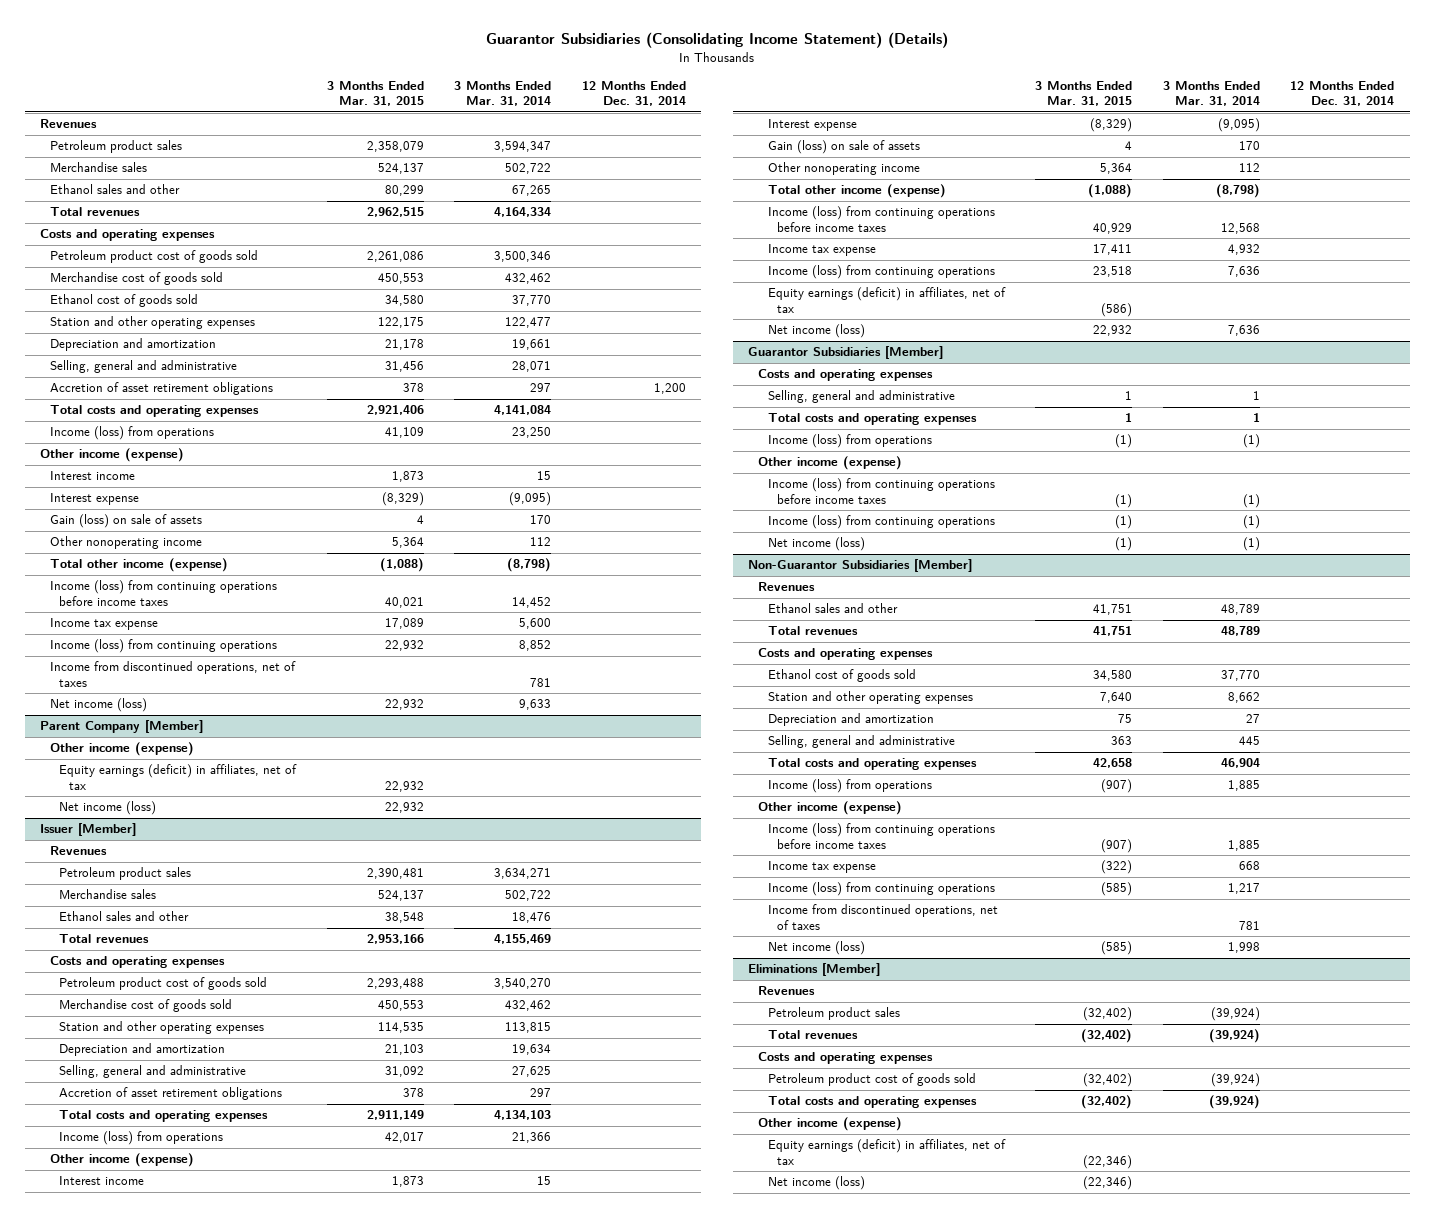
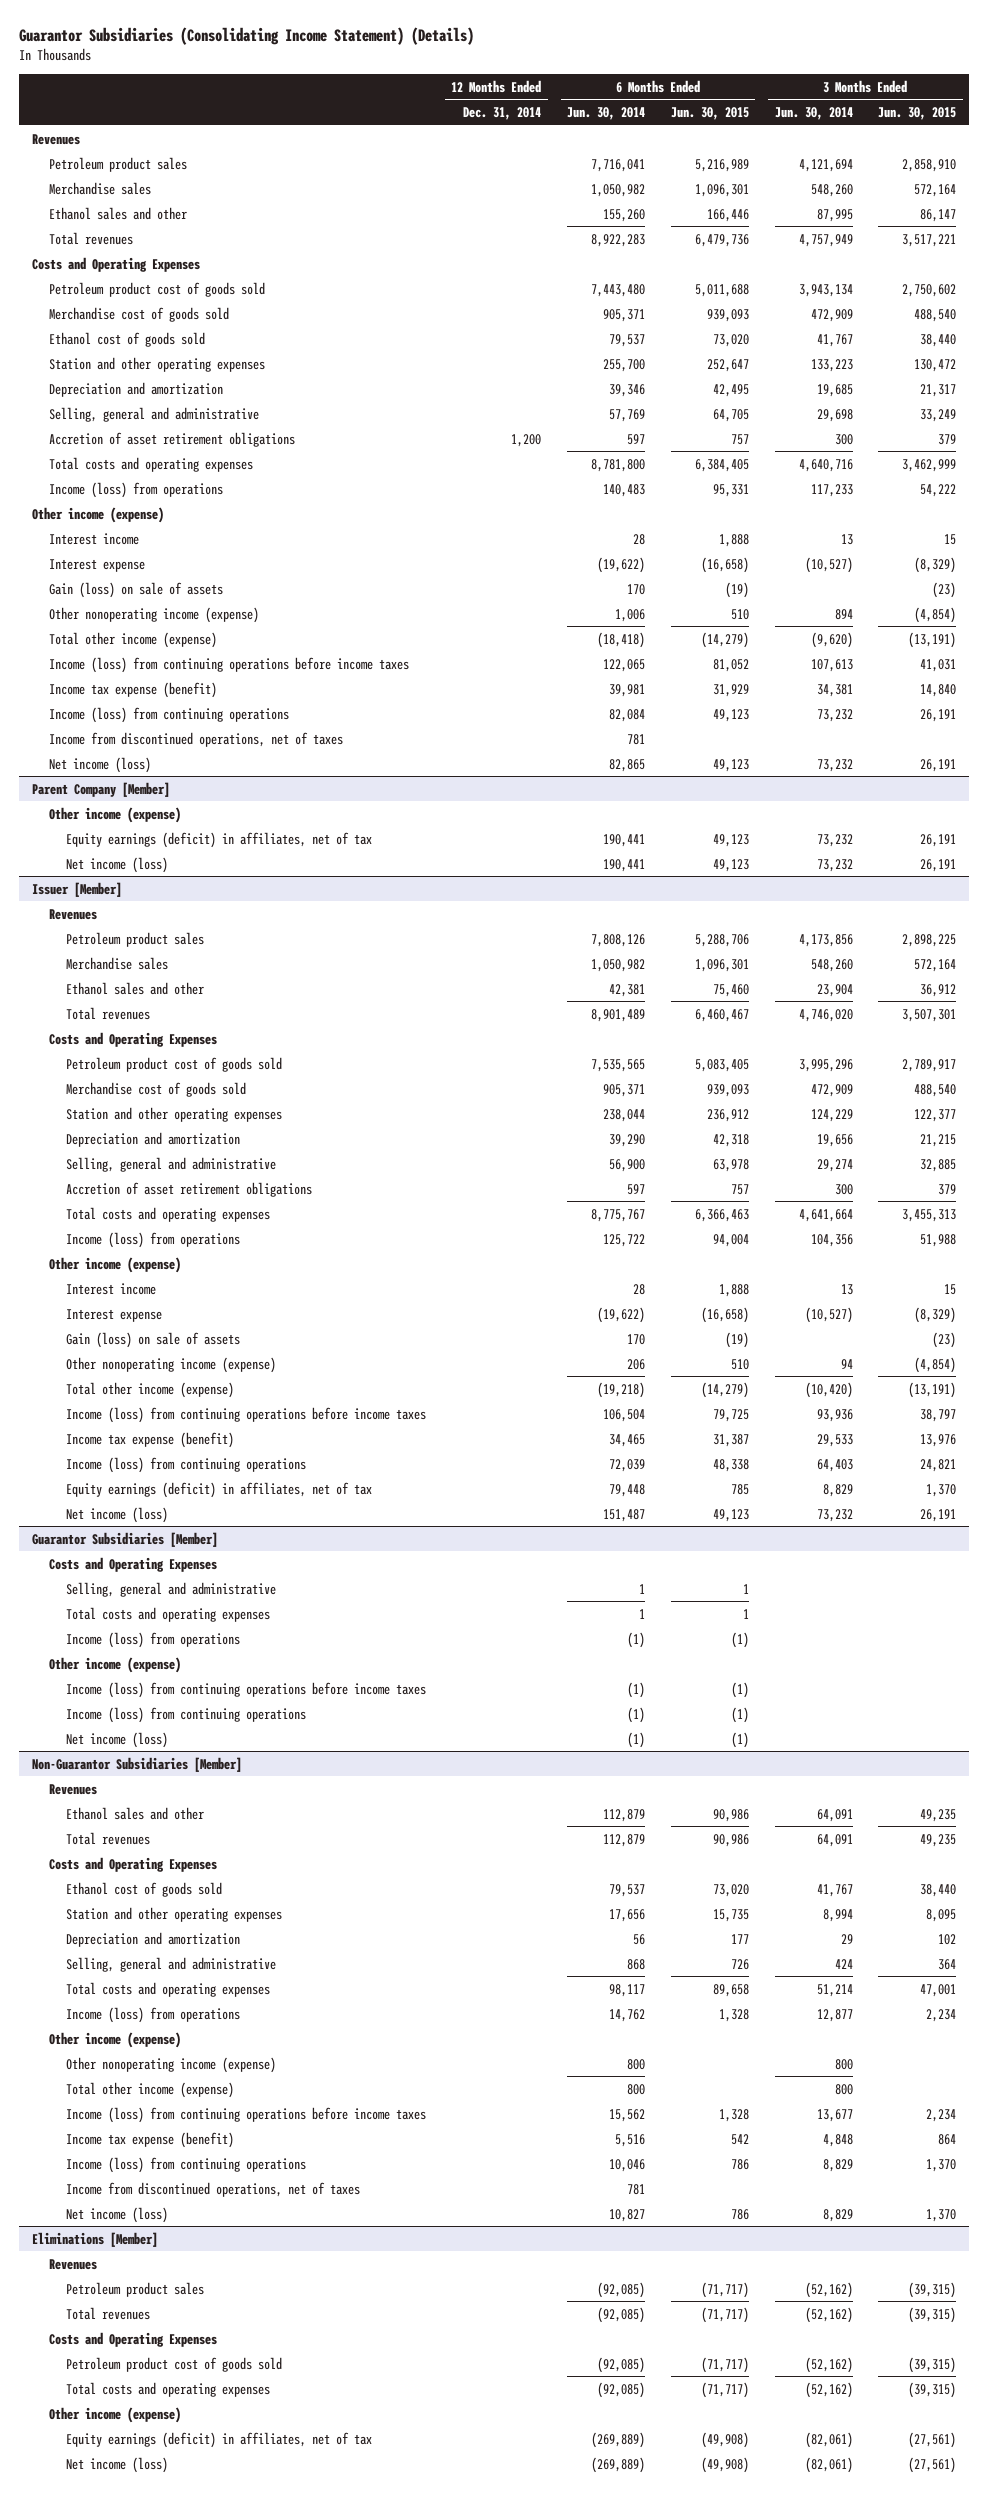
- | 3 Months Ended Mar. 31, 2015 | 3 Months Ended Mar. 31, 2014 | 12 Months Ended Dec. 31, 2014
+ | 12 Months Ended Dec. 31, 2014 | 6 Months Ended Jun. 30, 2014 | 6 Months Ended Jun. 30, 2015 | 3 Months Ended Jun. 30, 2014 | 3 Months Ended Jun. 30, 2015
- Costs and operating expenses
+ Costs and Operating Expenses
- Other nonoperating income | 5,364 | 112 |
+ Other nonoperating income (expense) | | 1,006 | 510 | 894 | (4,854)
- Income tax expense | 17,089 | 5,600 |
+ Income tax expense (benefit) | | 39,981 | 31,929 | 34,381 | 14,840
@ Issuer [Member]
- Costs and operating expenses
+ Costs and Operating Expenses
- Other nonoperating income | 5,364 | 112 |
+ Other nonoperating income (expense) | | 206 | 510 | 94 | (4,854)
- Income tax expense | 17,411 | 4,932 |
+ Income tax expense (benefit) | | 34,465 | 31,387 | 29,533 | 13,976
@ Guarantor Subsidiaries [Member]
- Costs and operating expenses
+ Costs and Operating Expenses
@ Non-Guarantor Subsidiaries [Member]
- Costs and operating expenses
+ Costs and Operating Expenses
+ Other nonoperating income (expense) | | 800 | | 800 |
+ Total other income (expense) | | 800 | | 800 |
- Income tax expense | (322) | 668 |
+ Income tax expense (benefit) | | 5,516 | 542 | 4,848 | 864
@ Eliminations [Member]
- Costs and operating expenses
+ Costs and Operating Expenses

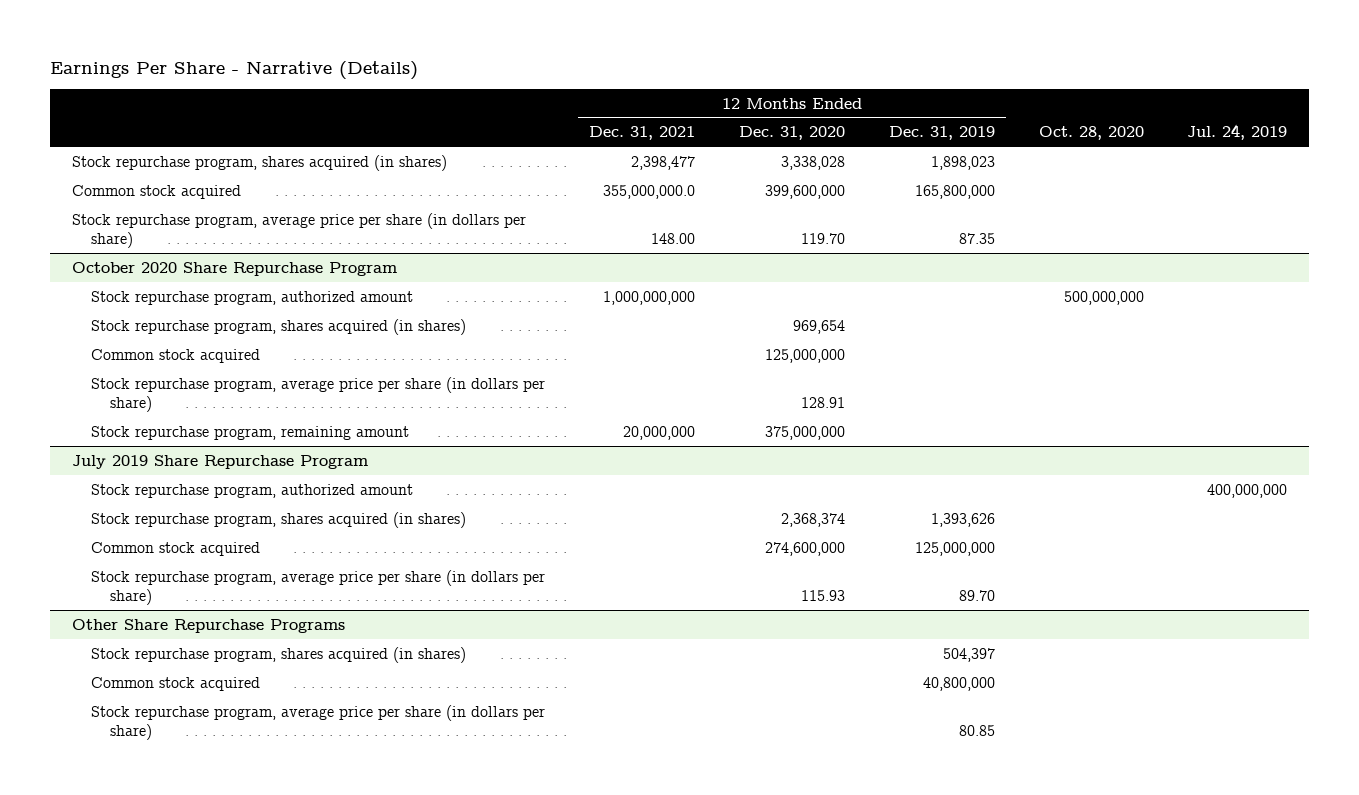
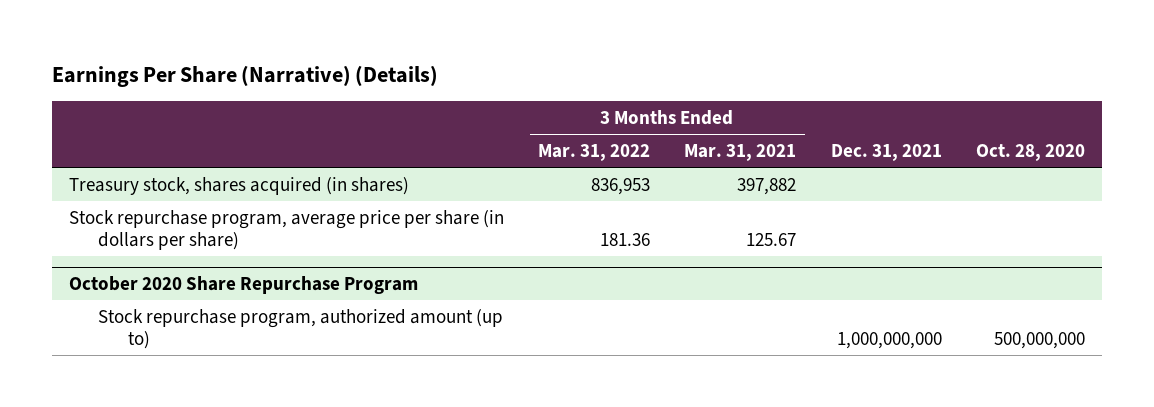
- Earnings Per Share - Narrative (Details)
+ Earnings Per Share (Narrative) (Details)
- | 12 Months Ended Dec. 31, 2021 | 12 Months Ended Dec. 31, 2020 | 12 Months Ended Dec. 31, 2019 | Oct. 28, 2020 | Jul. 24, 2019
+ | 3 Months Ended Mar. 31, 2022 | 3 Months Ended Mar. 31, 2021 | Dec. 31, 2021 | Oct. 28, 2020
- Stock repurchase program, shares acquired (in shares) | 2,398,477 | 3,338,028 | 1,898,023 | |
- Common stock acquired | 355,000,000.0 | 399,600,000 | 165,800,000 | |
+ Treasury stock, shares acquired (in shares) | 836,953 | 397,882 | |
@ October 2020 Share Repurchase Program
- Stock repurchase program, authorized amount | 1,000,000,000 | | | 500,000,000 |
- Stock repurchase program, shares acquired (in shares) | | 969,654 | | |
- Common stock acquired | | 125,000,000 | | |
- Stock repurchase program, average price per share (in dollars per share) | | 128.91 | | |
- Stock repurchase program, remaining amount | 20,000,000 | 375,000,000 | | |
- July 2019 Share Repurchase Program
- Stock repurchase program, authorized amount | | | | | 400,000,000
- Stock repurchase program, shares acquired (in shares) | | 2,368,374 | 1,393,626 | |
- Common stock acquired | | 274,600,000 | 125,000,000 | |
- Stock repurchase program, average price per share (in dollars per share) | | 115.93 | 89.70 | |
- Other Share Repurchase Programs
- Stock repurchase program, shares acquired (in shares) | | | 504,397 | |
- Common stock acquired | | | 40,800,000 | |
- Stock repurchase program, average price per share (in dollars per share) | | | 80.85 | |
@ October 2020 Share Repurchase Program
+ Stock repurchase program, authorized amount (up to) | | | 1,000,000,000 | 500,000,000

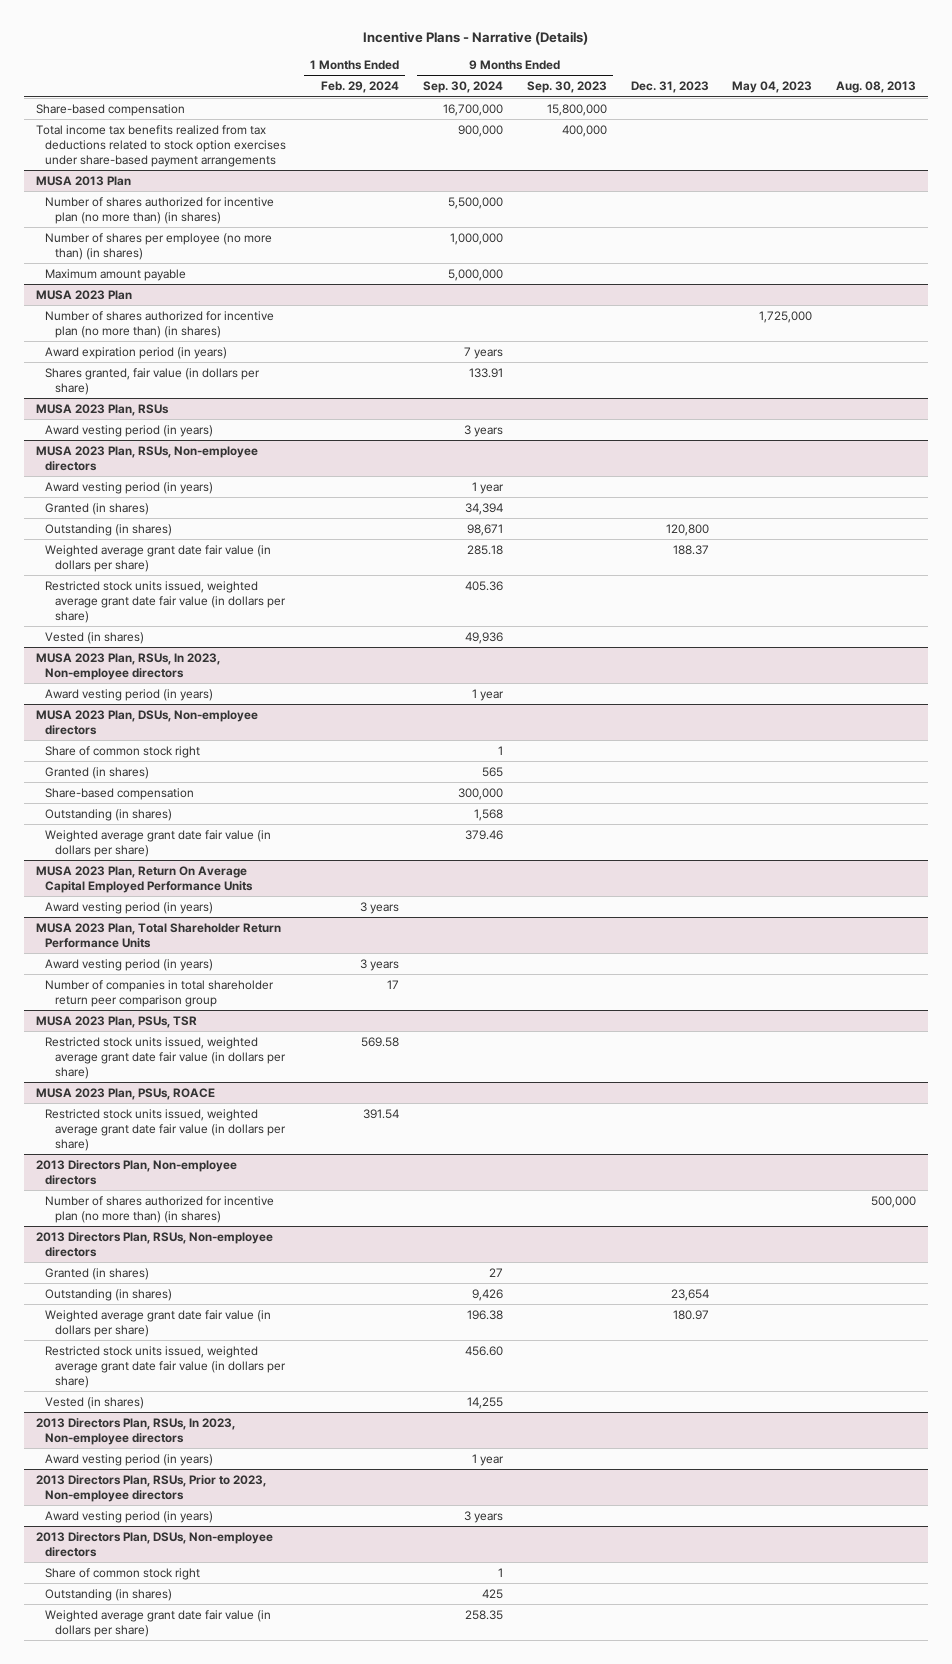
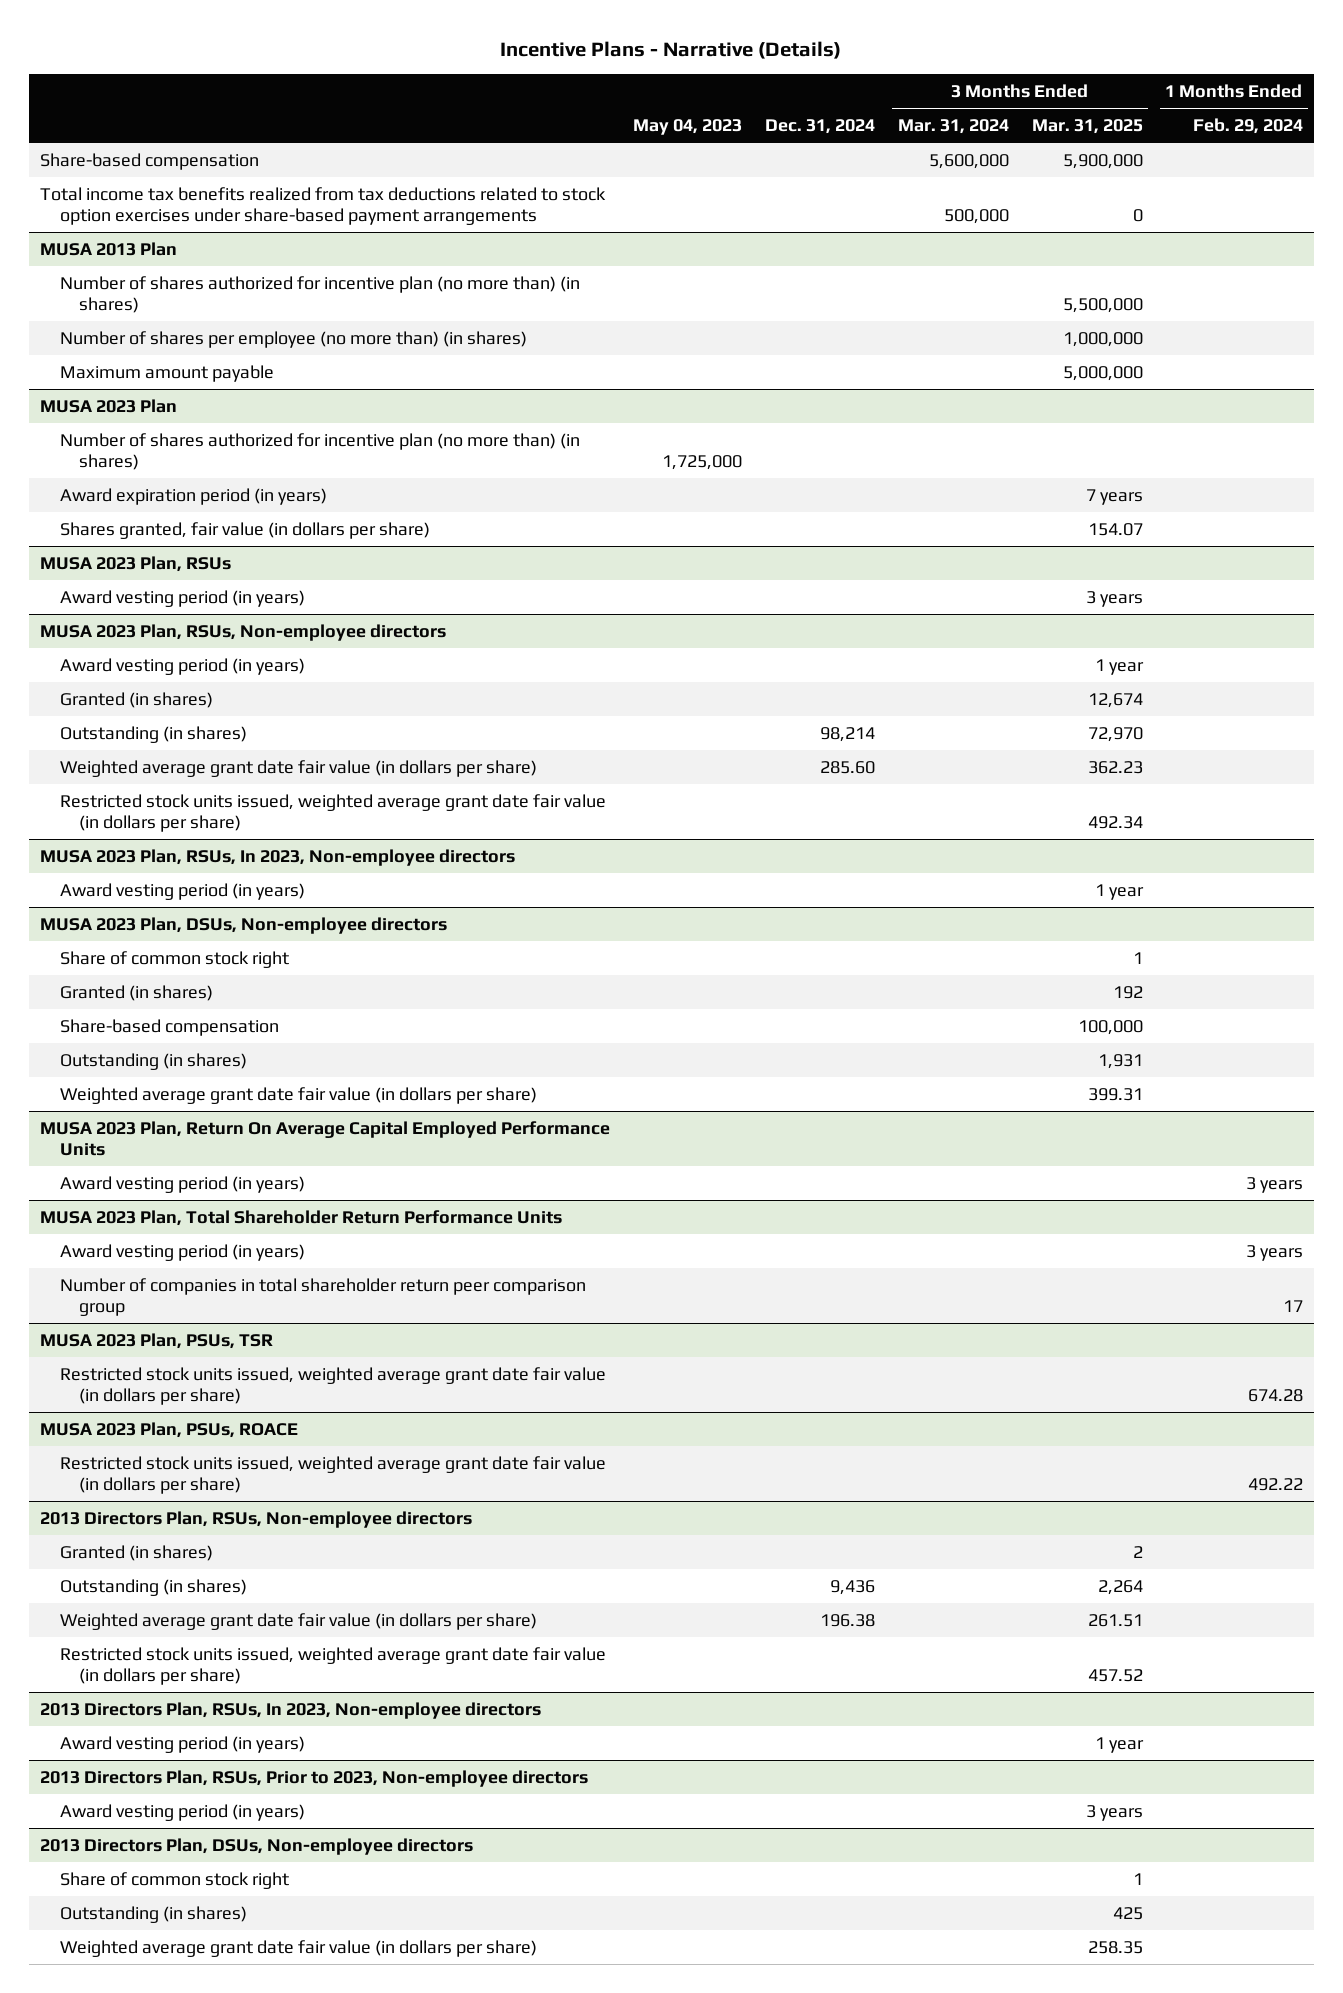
- | 1 Months Ended Feb. 29, 2024 | 9 Months Ended Sep. 30, 2024 | 9 Months Ended Sep. 30, 2023 | Dec. 31, 2023 | May 04, 2023 | Aug. 08, 2013
+ | May 04, 2023 | Dec. 31, 2024 | 3 Months Ended Mar. 31, 2024 | 3 Months Ended Mar. 31, 2025 | 1 Months Ended Feb. 29, 2024
@ MUSA 2023 Plan, RSUs, Non-employee directors
- Vested (in shares) | | 49,936 | | | |
@ MUSA 2023 Plan, PSUs, TSR
- Restricted stock units issued, weighted average grant date fair value (in dollars per share) | 569.58 | | | | |
+ Restricted stock units issued, weighted average grant date fair value (in dollars per share) | | | | | 674.28
@ MUSA 2023 Plan, PSUs, ROACE
- Restricted stock units issued, weighted average grant date fair value (in dollars per share) | 391.54 | | | | |
- 2013 Directors Plan, Non-employee directors
- Number of shares authorized for incentive plan (no more than) (in shares) | | | | | | 500,000
@ MUSA 2023 Plan, PSUs, ROACE
+ Restricted stock units issued, weighted average grant date fair value (in dollars per share) | | | | | 492.22
@ 2013 Directors Plan, RSUs, Non-employee directors
- Vested (in shares) | | 14,255 | | | |

